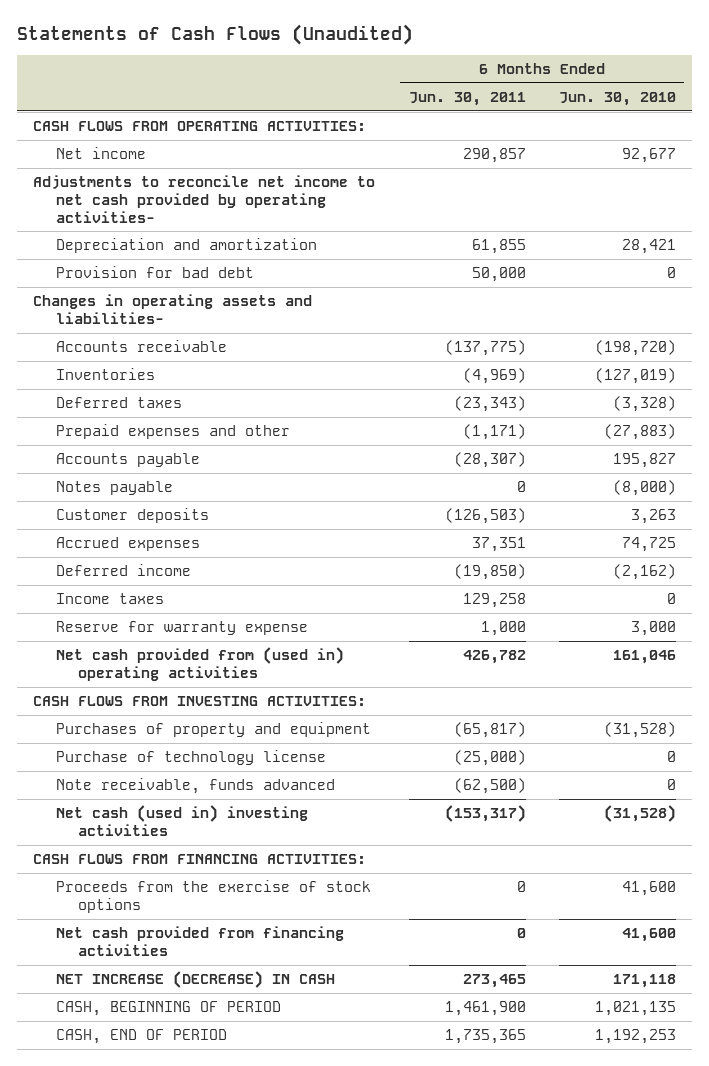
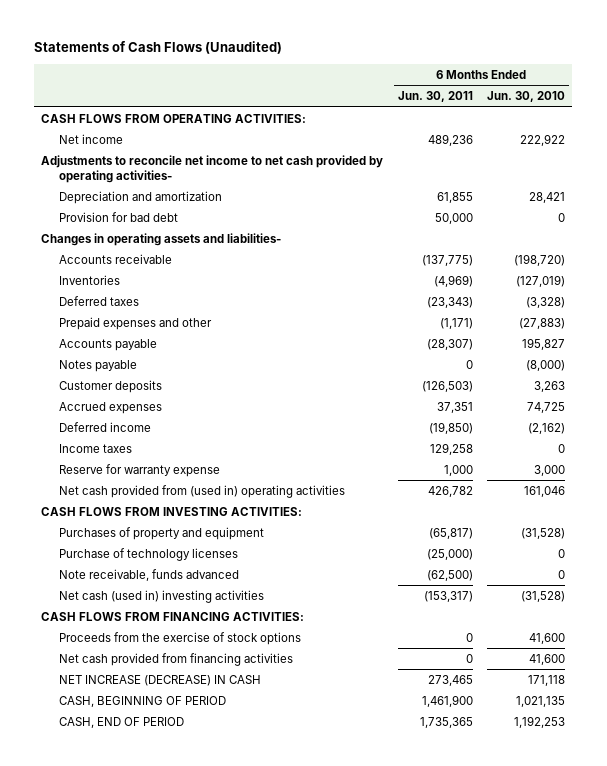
- Net income | 290,857 | 92,677
+ Net income | 489,236 | 222,922
- Purchase of technology license | (25,000) | 0
+ Purchase of technology licenses | (25,000) | 0

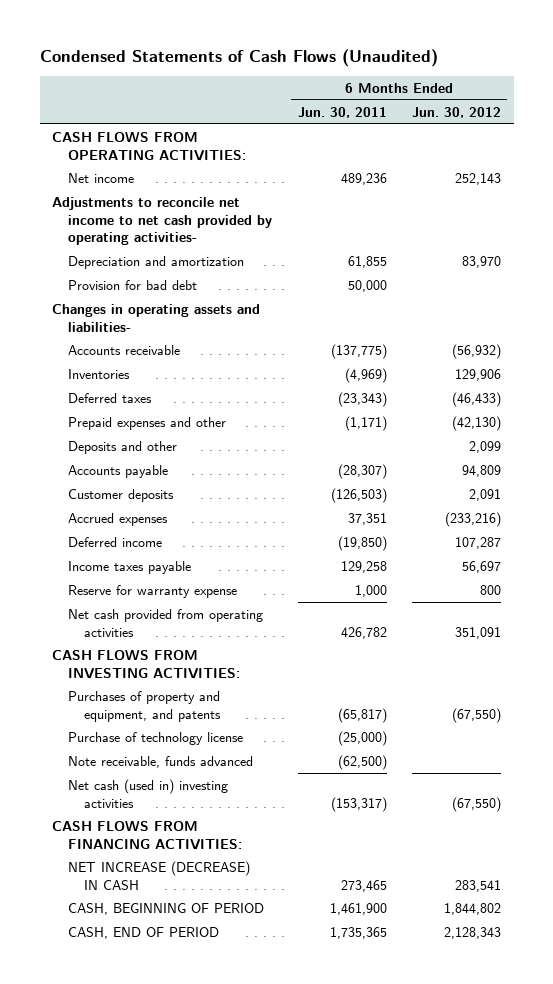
- Statements of Cash Flows (Unaudited)
+ Condensed Statements of Cash Flows (Unaudited)
- | 6 Months Ended Jun. 30, 2011 | 6 Months Ended Jun. 30, 2010
+ | 6 Months Ended Jun. 30, 2011 | 6 Months Ended Jun. 30, 2012
+ Deposits and other | | 2,099
- Notes payable | 0 | (8,000)
- Income taxes | 129,258 | 0
+ Income taxes payable | 129,258 | 56,697
- Net cash provided from (used in) operating activities | 426,782 | 161,046
+ Net cash provided from operating activities | 426,782 | 351,091
- Purchases of property and equipment | (65,817) | (31,528)
- Purchase of technology licenses | (25,000) | 0
+ Purchases of property and equipment, and patents | (65,817) | (67,550)
+ Purchase of technology license | (25,000) |
- Proceeds from the exercise of stock options | 0 | 41,600
- Net cash provided from financing activities | 0 | 41,600

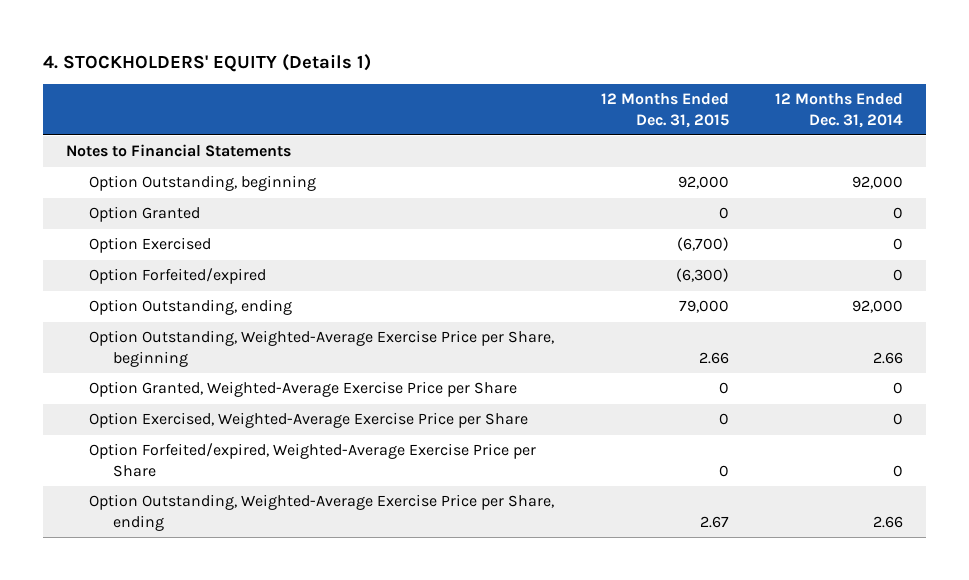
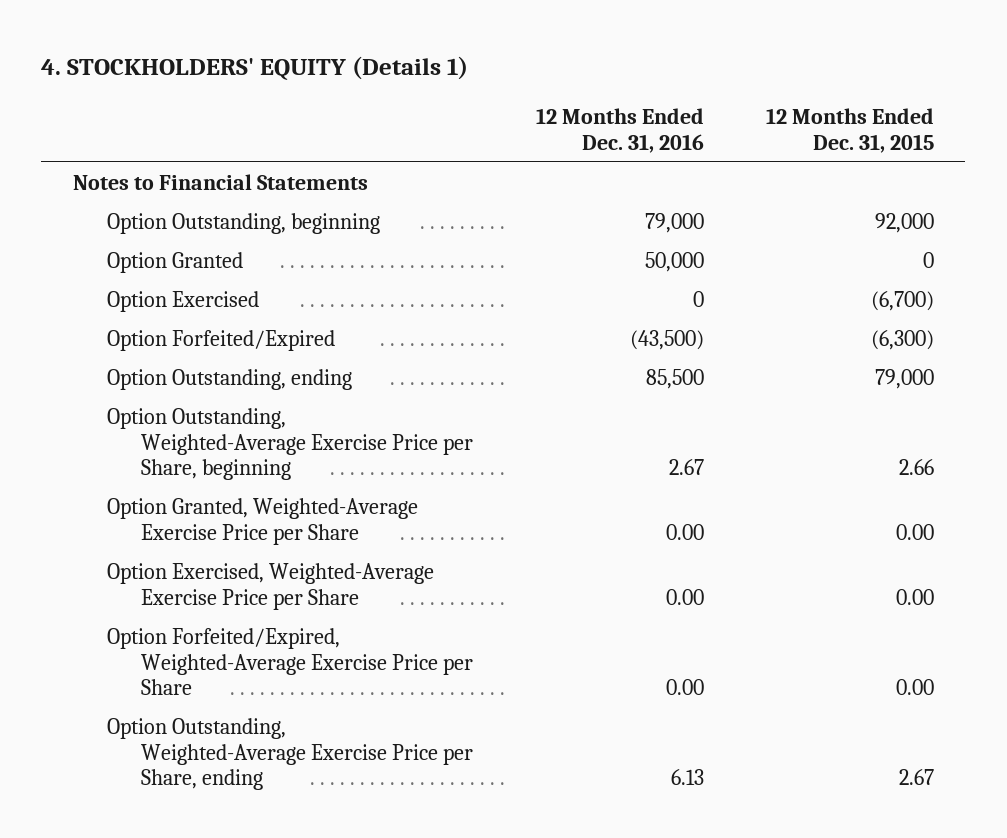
- | 12 Months Ended Dec. 31, 2015 | 12 Months Ended Dec. 31, 2014
+ | 12 Months Ended Dec. 31, 2016 | 12 Months Ended Dec. 31, 2015
- Option Forfeited/expired | (6,300) | 0
+ Option Forfeited/Expired | (43,500) | (6,300)
- Option Granted, Weighted-Average Exercise Price per Share | 0 | 0
- Option Exercised, Weighted-Average Exercise Price per Share | 0 | 0
- Option Forfeited/expired, Weighted-Average Exercise Price per Share | 0 | 0
+ Option Granted, Weighted-Average Exercise Price per Share | 0.00 | 0.00
+ Option Exercised, Weighted-Average Exercise Price per Share | 0.00 | 0.00
+ Option Forfeited/Expired, Weighted-Average Exercise Price per Share | 0.00 | 0.00

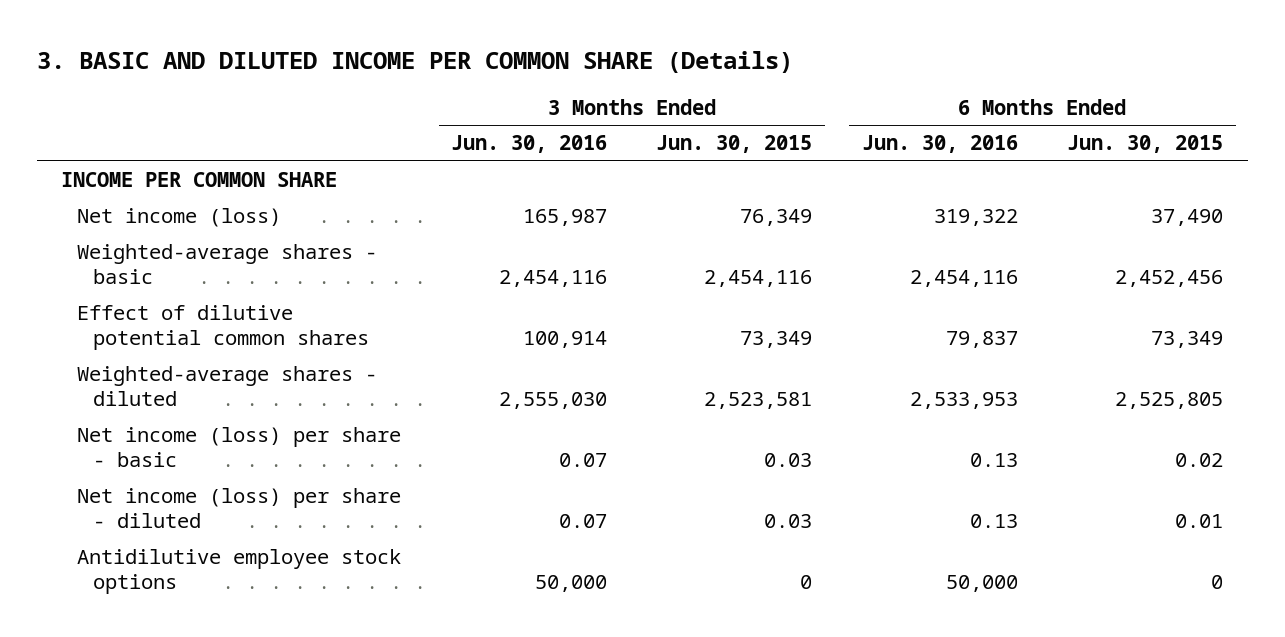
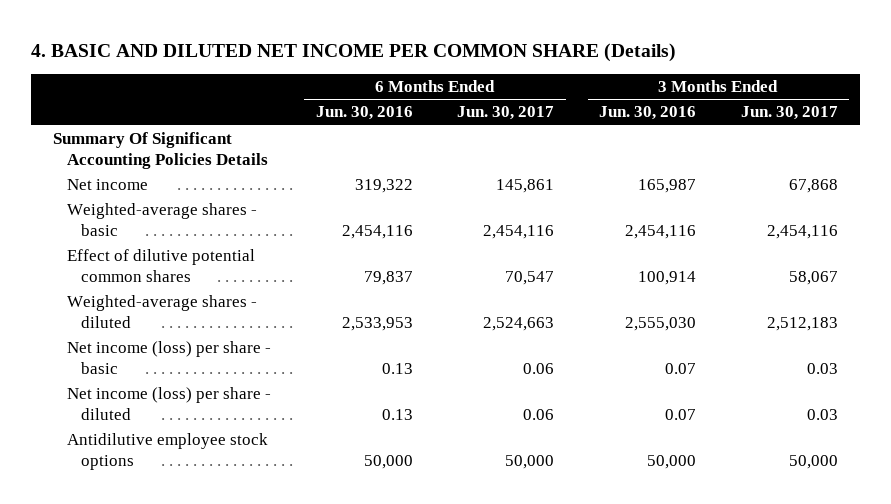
- 3. BASIC AND DILUTED INCOME PER COMMON SHARE (Details)
+ 4. BASIC AND DILUTED NET INCOME PER COMMON SHARE (Details)
- | 3 Months Ended Jun. 30, 2016 | 3 Months Ended Jun. 30, 2015 | 6 Months Ended Jun. 30, 2016 | 6 Months Ended Jun. 30, 2015
+ | 6 Months Ended Jun. 30, 2016 | 6 Months Ended Jun. 30, 2017 | 3 Months Ended Jun. 30, 2016 | 3 Months Ended Jun. 30, 2017
- INCOME PER COMMON SHARE
- Net income (loss) | 165,987 | 76,349 | 319,322 | 37,490
+ Summary Of Significant Accounting Policies Details
+ Net income | 319,322 | 145,861 | 165,987 | 67,868

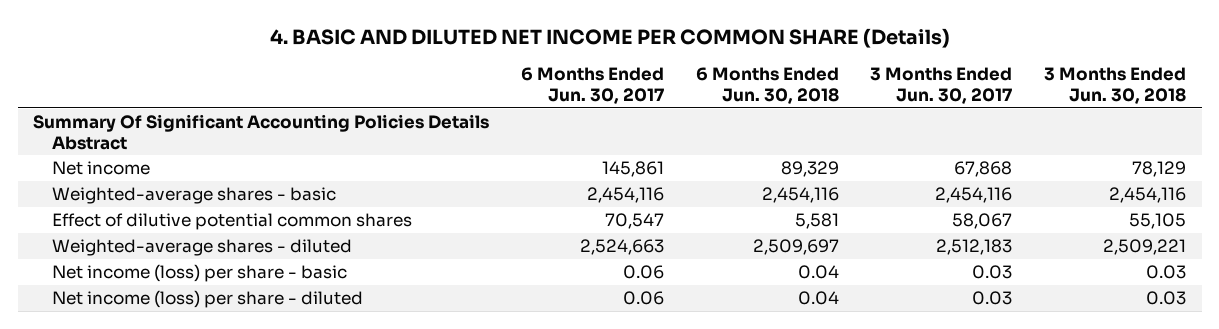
- | 6 Months Ended Jun. 30, 2016 | 6 Months Ended Jun. 30, 2017 | 3 Months Ended Jun. 30, 2016 | 3 Months Ended Jun. 30, 2017
+ | 6 Months Ended Jun. 30, 2017 | 6 Months Ended Jun. 30, 2018 | 3 Months Ended Jun. 30, 2017 | 3 Months Ended Jun. 30, 2018
- Summary Of Significant Accounting Policies Details
+ Summary Of Significant Accounting Policies Details Abstract
- Antidilutive employee stock options | 50,000 | 50,000 | 50,000 | 50,000

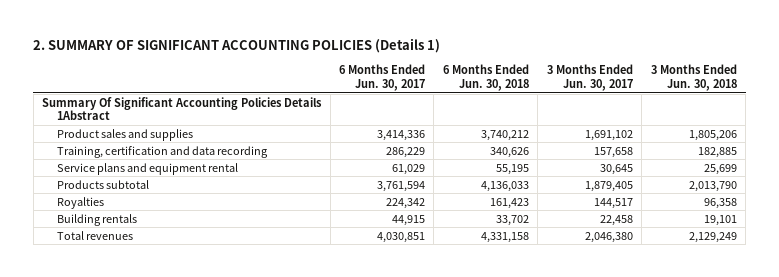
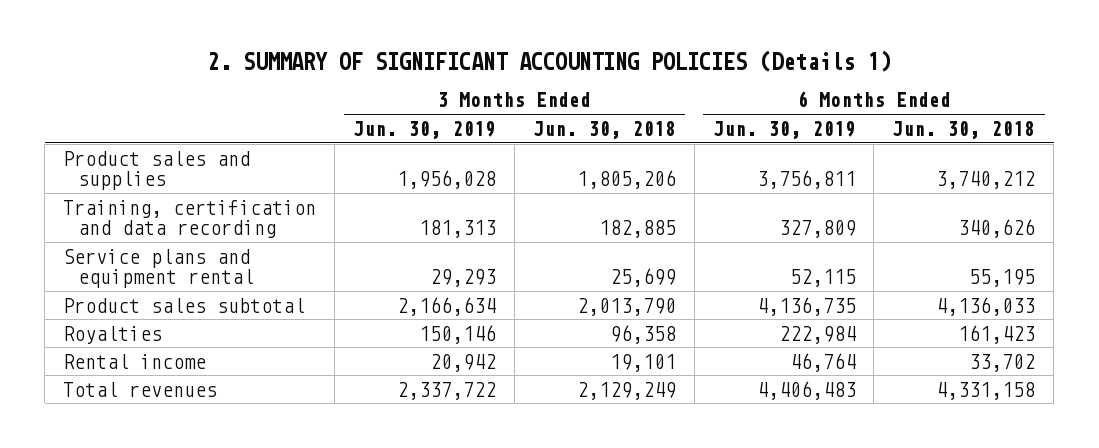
- | 6 Months Ended Jun. 30, 2017 | 6 Months Ended Jun. 30, 2018 | 3 Months Ended Jun. 30, 2017 | 3 Months Ended Jun. 30, 2018
+ | 3 Months Ended Jun. 30, 2019 | 3 Months Ended Jun. 30, 2018 | 6 Months Ended Jun. 30, 2019 | 6 Months Ended Jun. 30, 2018
- Summary Of Significant Accounting Policies Details 1Abstract
- Products subtotal | 3,761,594 | 4,136,033 | 1,879,405 | 2,013,790
+ Product sales subtotal | 2,166,634 | 2,013,790 | 4,136,735 | 4,136,033
- Building rentals | 44,915 | 33,702 | 22,458 | 19,101
+ Rental income | 20,942 | 19,101 | 46,764 | 33,702

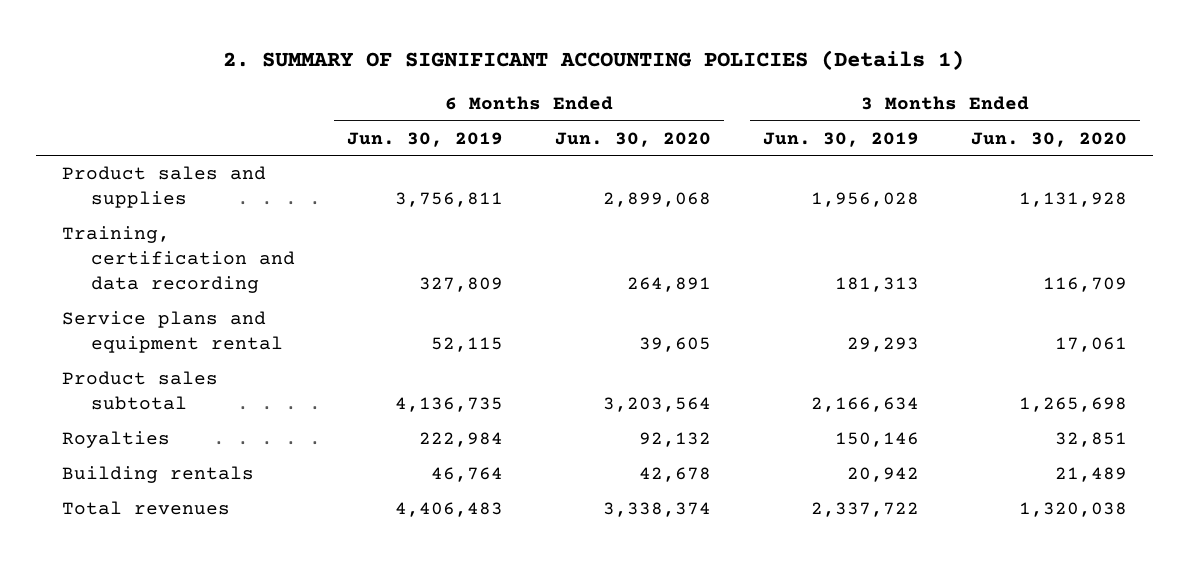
- | 3 Months Ended Jun. 30, 2019 | 3 Months Ended Jun. 30, 2018 | 6 Months Ended Jun. 30, 2019 | 6 Months Ended Jun. 30, 2018
+ | 6 Months Ended Jun. 30, 2019 | 6 Months Ended Jun. 30, 2020 | 3 Months Ended Jun. 30, 2019 | 3 Months Ended Jun. 30, 2020
- Rental income | 20,942 | 19,101 | 46,764 | 33,702
+ Building rentals | 46,764 | 42,678 | 20,942 | 21,489

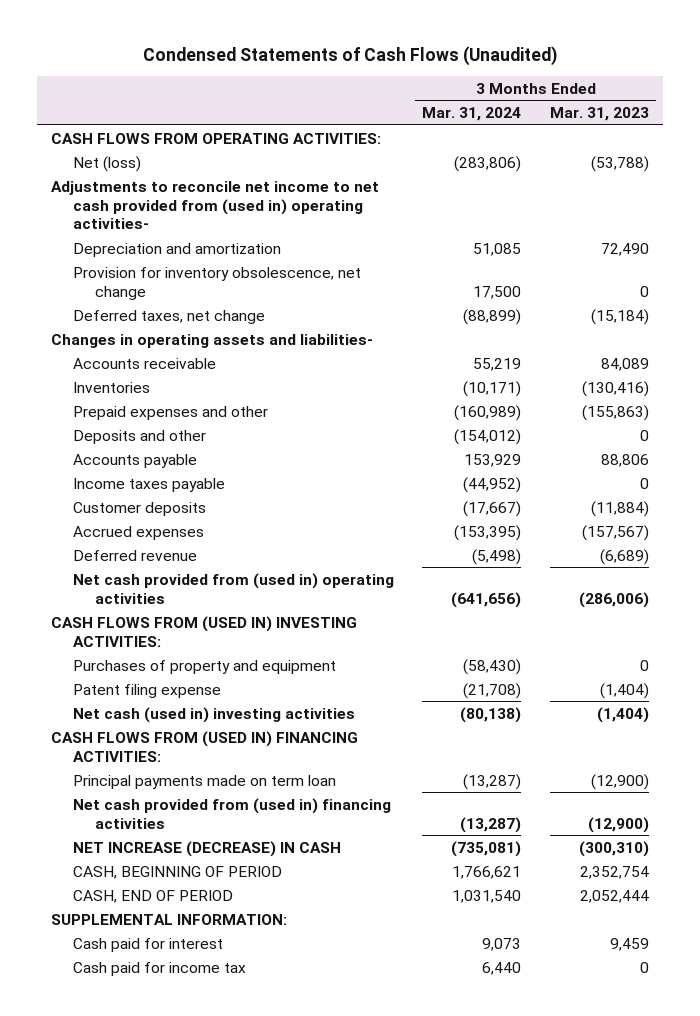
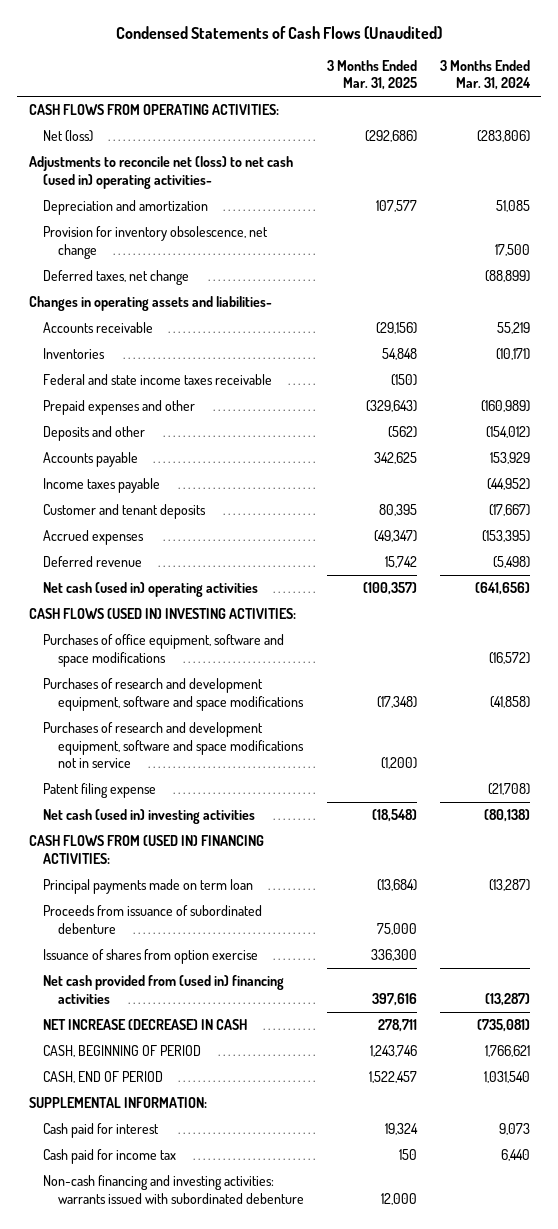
- | 3 Months Ended Mar. 31, 2024 | 3 Months Ended Mar. 31, 2023
+ | 3 Months Ended Mar. 31, 2025 | 3 Months Ended Mar. 31, 2024
- Adjustments to reconcile net income to net cash provided from (used in) operating activities-
+ Adjustments to reconcile net (loss) to net cash (used in) operating activities-
+ Federal and state income taxes receivable | (150) |
- Customer deposits | (17,667) | (11,884)
+ Customer and tenant deposits | 80,395 | (17,667)
- Net cash provided from (used in) operating activities | (641,656) | (286,006)
- CASH FLOWS FROM (USED IN) INVESTING ACTIVITIES:
- Purchases of property and equipment | (58,430) | 0
+ Net cash (used in) operating activities | (100,357) | (641,656)
+ CASH FLOWS (USED IN) INVESTING ACTIVITIES:
+ Purchases of office equipment, software and space modifications | | (16,572)
+ Purchases of research and development equipment, software and space modifications | (17,348) | (41,858)
+ Purchases of research and development equipment, software and space modifications not in service | (1,200) |
+ Proceeds from issuance of subordinated debenture | 75,000 |
+ Issuance of shares from option exercise | 336,300 |
+ Non-cash financing and investing activities: warrants issued with subordinated debenture | 12,000 |

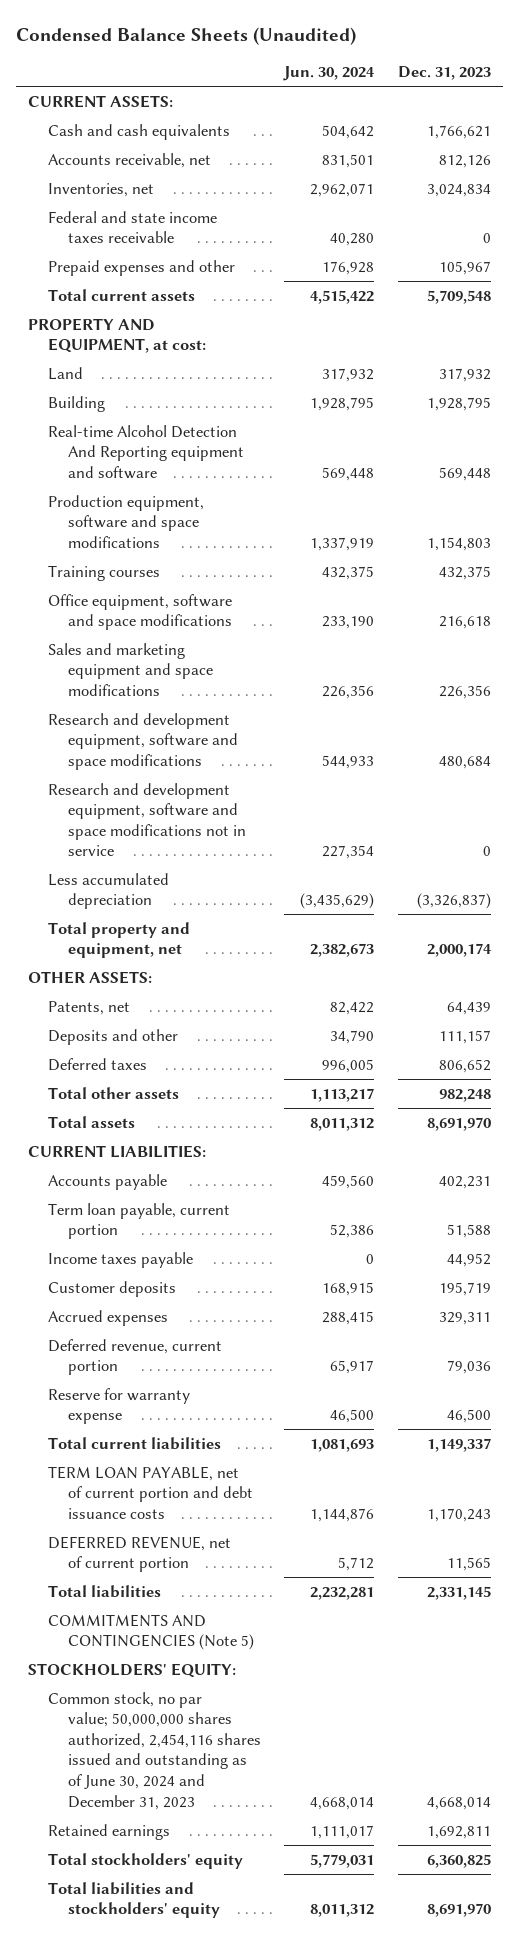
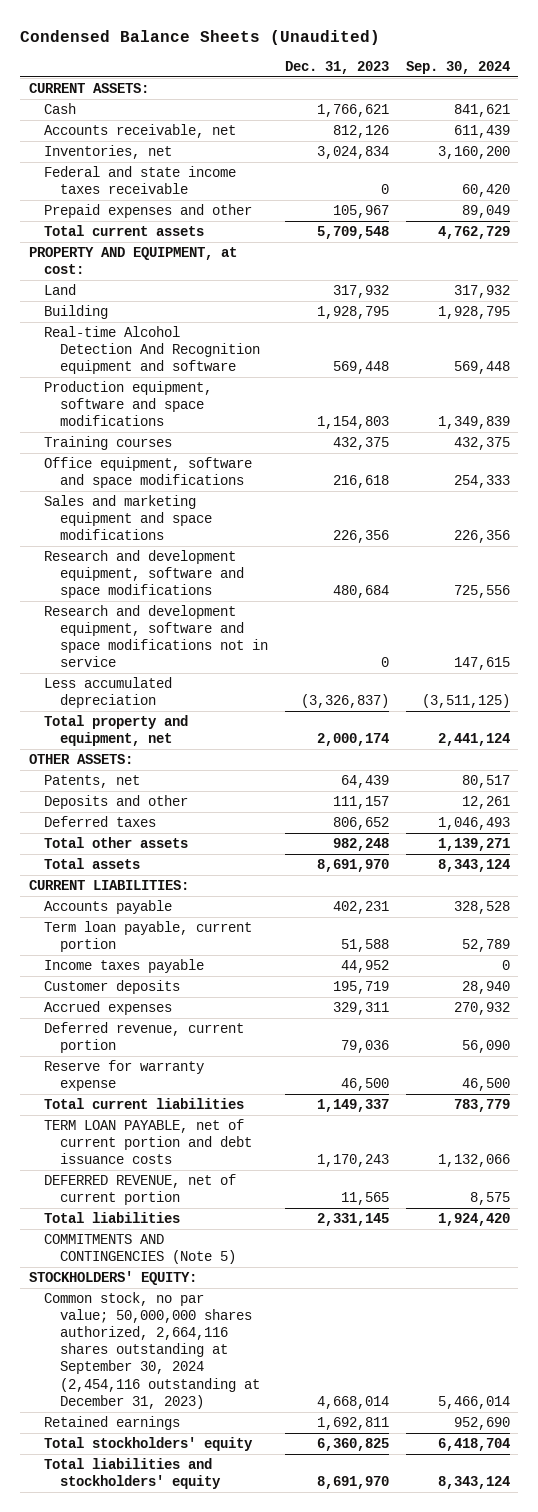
- | Jun. 30, 2024 | Dec. 31, 2023
+ | Dec. 31, 2023 | Sep. 30, 2024
- Cash and cash equivalents | 504,642 | 1,766,621
+ Cash | 1,766,621 | 841,621
- Real-time Alcohol Detection And Reporting equipment and software | 569,448 | 569,448
+ Real-time Alcohol Detection And Recognition equipment and software | 569,448 | 569,448
- Common stock, no par value; 50,000,000 shares authorized, 2,454,116 shares issued and outstanding as of June 30, 2024 and December 31, 2023 | 4,668,014 | 4,668,014
+ Common stock, no par value; 50,000,000 shares authorized, 2,664,116 shares outstanding at September 30, 2024 (2,454,116 outstanding at December 31, 2023) | 4,668,014 | 5,466,014

